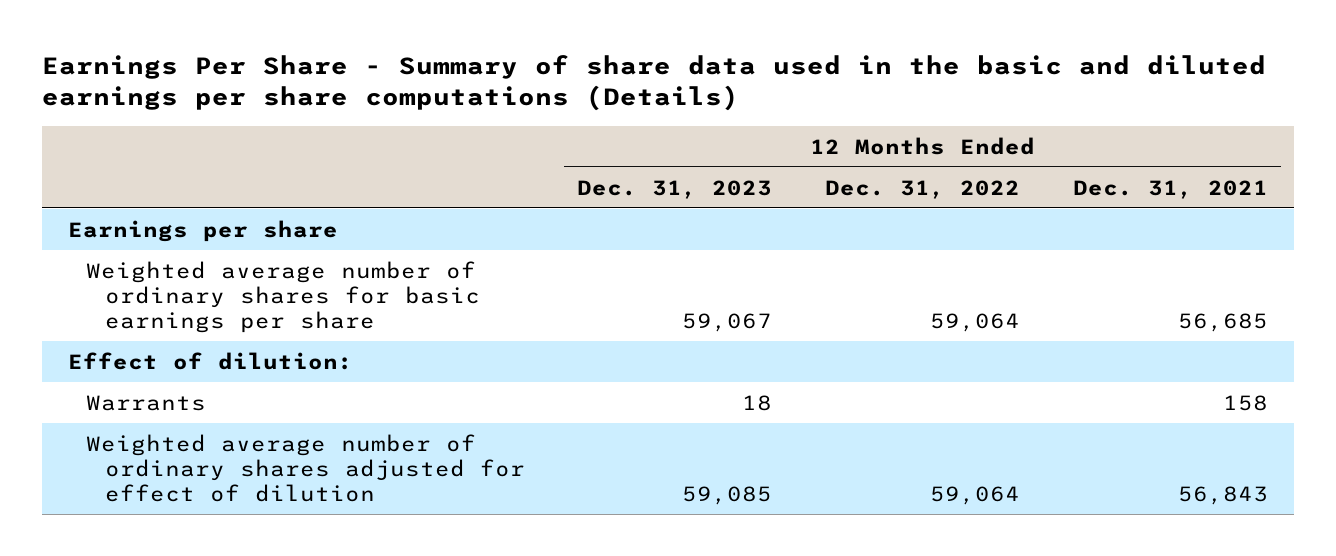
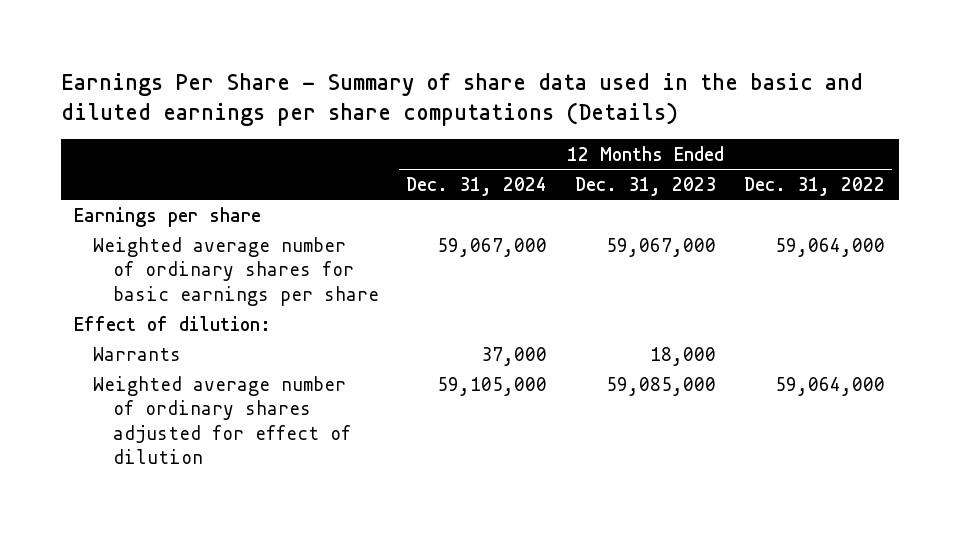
- | 12 Months Ended Dec. 31, 2023 | 12 Months Ended Dec. 31, 2022 | 12 Months Ended Dec. 31, 2021
+ | 12 Months Ended Dec. 31, 2024 | 12 Months Ended Dec. 31, 2023 | 12 Months Ended Dec. 31, 2022
- Weighted average number of ordinary shares for basic earnings per share | 59,067 | 59,064 | 56,685
+ Weighted average number of ordinary shares for basic earnings per share | 59,067,000 | 59,067,000 | 59,064,000
- Warrants | 18 | | 158
- Weighted average number of ordinary shares adjusted for effect of dilution | 59,085 | 59,064 | 56,843
+ Warrants | 37,000 | 18,000 |
+ Weighted average number of ordinary shares adjusted for effect of dilution | 59,105,000 | 59,085,000 | 59,064,000

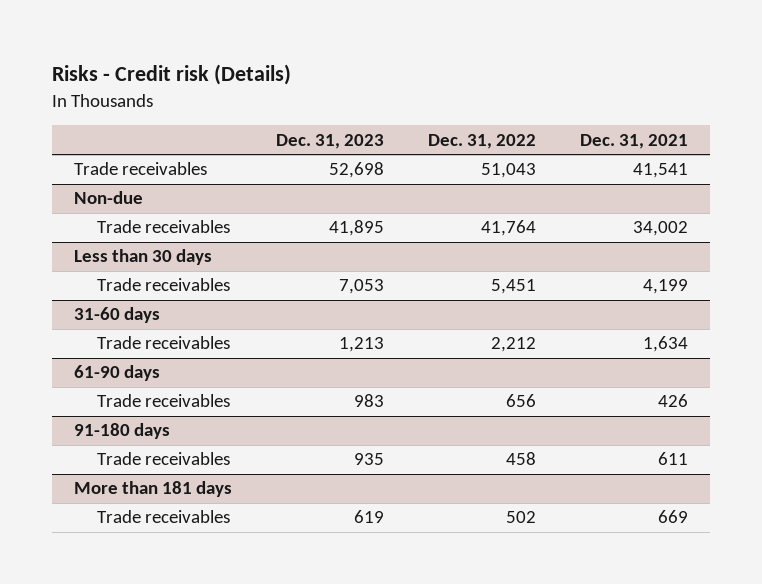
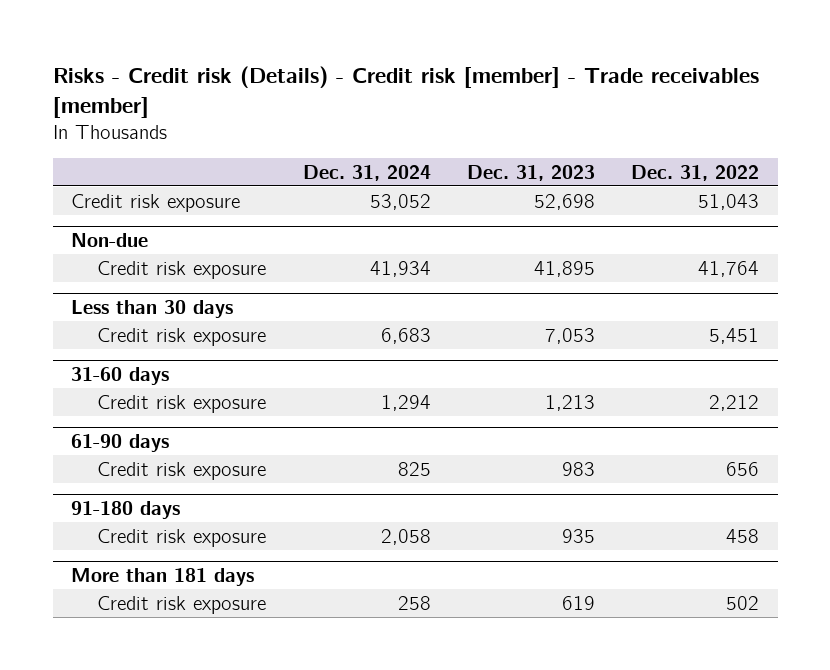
- Risks - Credit risk (Details)
+ Risks - Credit risk (Details) - Credit risk [member] - Trade receivables [member]
- | Dec. 31, 2023 | Dec. 31, 2022 | Dec. 31, 2021
+ | Dec. 31, 2024 | Dec. 31, 2023 | Dec. 31, 2022
- Trade receivables | 52,698 | 51,043 | 41,541
+ Credit risk exposure | 53,052 | 52,698 | 51,043
@ Non-due
- Trade receivables | 41,895 | 41,764 | 34,002
+ Credit risk exposure | 41,934 | 41,895 | 41,764
@ Less than 30 days
- Trade receivables | 7,053 | 5,451 | 4,199
+ Credit risk exposure | 6,683 | 7,053 | 5,451
@ 31-60 days
- Trade receivables | 1,213 | 2,212 | 1,634
+ Credit risk exposure | 1,294 | 1,213 | 2,212
@ 61-90 days
- Trade receivables | 983 | 656 | 426
+ Credit risk exposure | 825 | 983 | 656
@ 91-180 days
- Trade receivables | 935 | 458 | 611
+ Credit risk exposure | 2,058 | 935 | 458
@ More than 181 days
- Trade receivables | 619 | 502 | 669
+ Credit risk exposure | 258 | 619 | 502

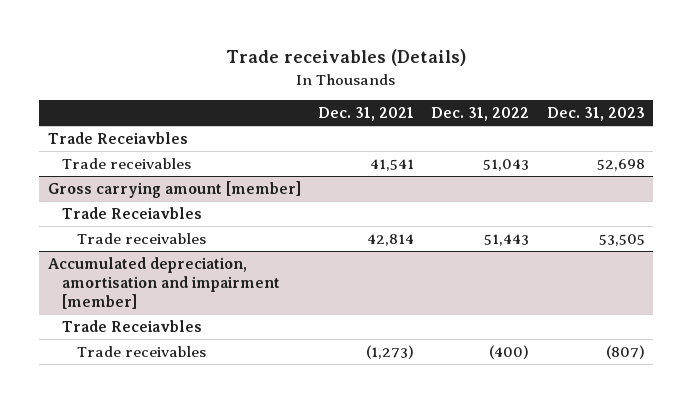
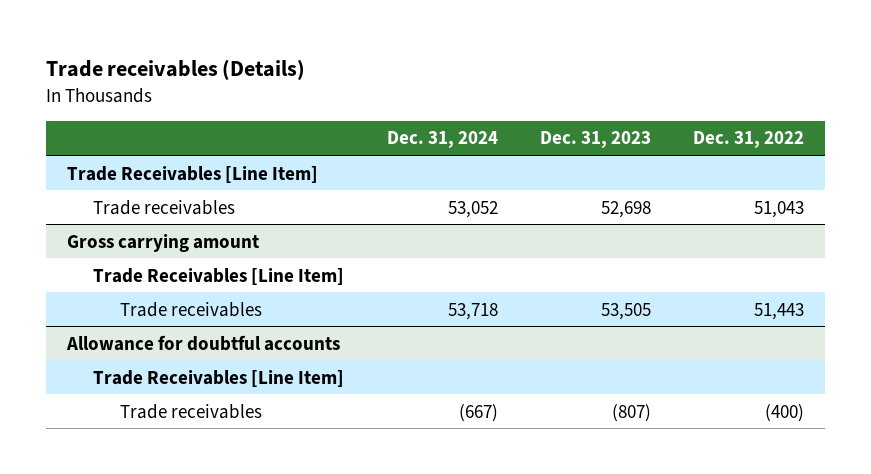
- | Dec. 31, 2021 | Dec. 31, 2022 | Dec. 31, 2023
+ | Dec. 31, 2024 | Dec. 31, 2023 | Dec. 31, 2022
- Trade Receiavbles
+ Trade Receivables [Line Item]
- Gross carrying amount [member]
- Trade Receiavbles
+ Gross carrying amount
+ Trade Receivables [Line Item]
- Accumulated depreciation, amortisation and impairment [member]
- Trade Receiavbles
+ Allowance for doubtful accounts
+ Trade Receivables [Line Item]

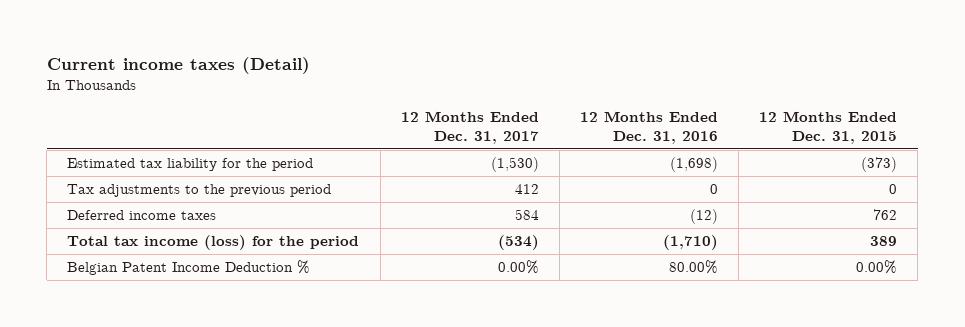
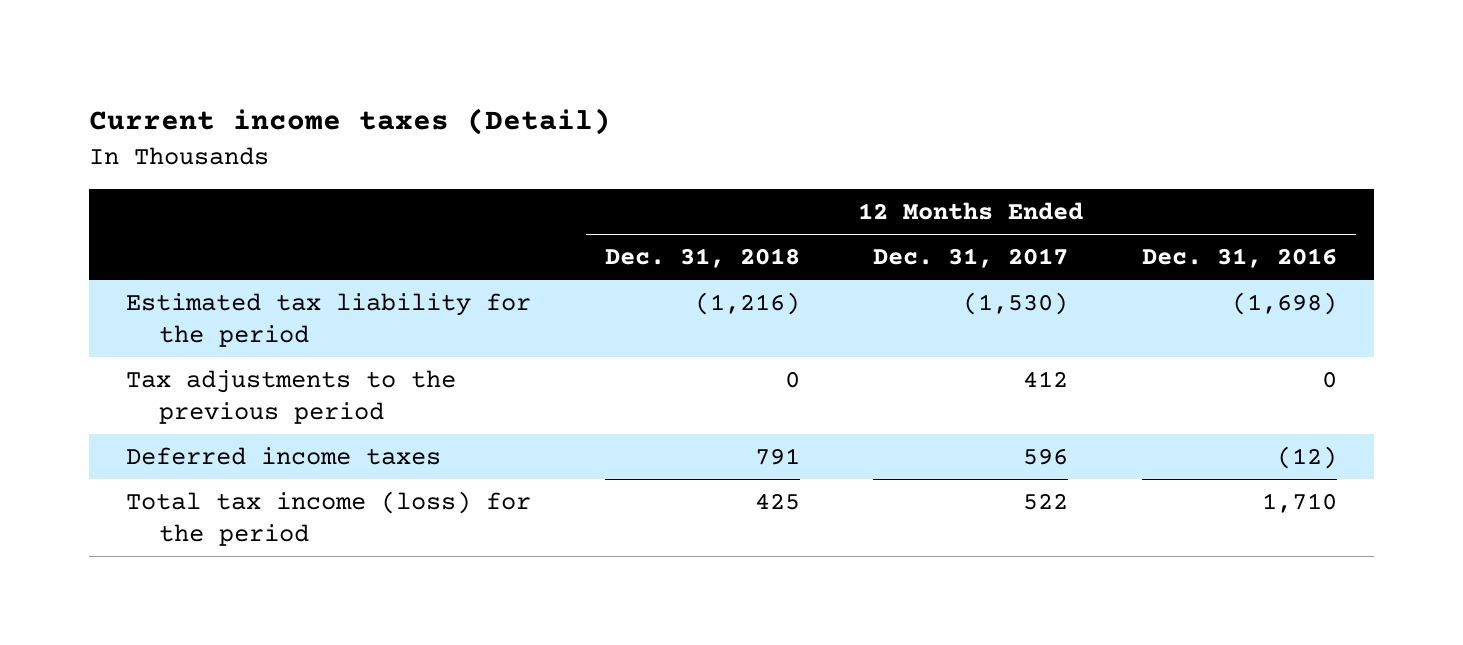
- | 12 Months Ended Dec. 31, 2017 | 12 Months Ended Dec. 31, 2016 | 12 Months Ended Dec. 31, 2015
+ | 12 Months Ended Dec. 31, 2018 | 12 Months Ended Dec. 31, 2017 | 12 Months Ended Dec. 31, 2016
- Deferred income taxes | 584 | (12) | 762
- Total tax income (loss) for the period | (534) | (1,710) | 389
- Belgian Patent Income Deduction % | 0.00% | 80.00% | 0.00%
+ Deferred income taxes | 791 | 596 | (12)
+ Total tax income (loss) for the period | 425 | 522 | 1,710

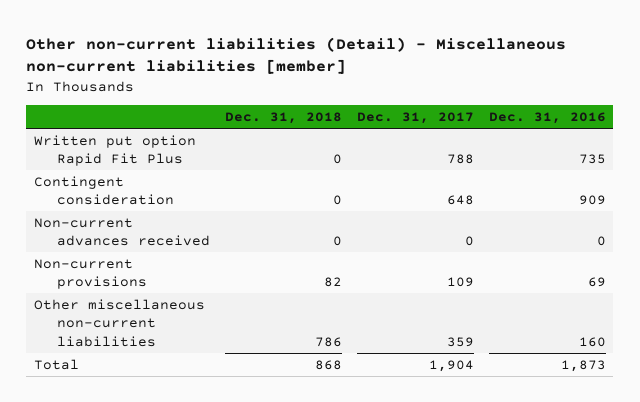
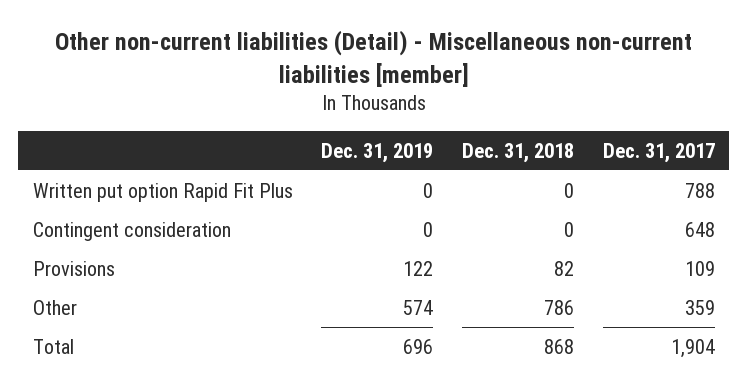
- | Dec. 31, 2018 | Dec. 31, 2017 | Dec. 31, 2016
+ | Dec. 31, 2019 | Dec. 31, 2018 | Dec. 31, 2017
- Non-current advances received | 0 | 0 | 0
- Non-current provisions | 82 | 109 | 69
- Other miscellaneous non-current liabilities | 786 | 359 | 160
+ Provisions | 122 | 82 | 109
+ Other | 574 | 786 | 359

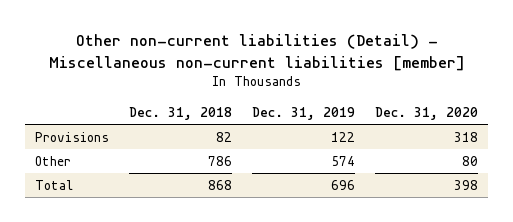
- | Dec. 31, 2019 | Dec. 31, 2018 | Dec. 31, 2017
+ | Dec. 31, 2018 | Dec. 31, 2019 | Dec. 31, 2020
- Written put option Rapid Fit Plus | 0 | 0 | 788
- Contingent consideration | 0 | 0 | 648

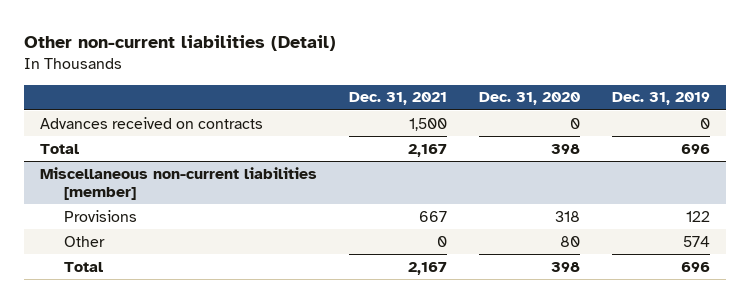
- Other non-current liabilities (Detail) - Miscellaneous non-current liabilities [member]
+ Other non-current liabilities (Detail)
- | Dec. 31, 2018 | Dec. 31, 2019 | Dec. 31, 2020
+ | Dec. 31, 2021 | Dec. 31, 2020 | Dec. 31, 2019
+ Advances received on contracts | 1,500 | 0 | 0
+ Total | 2,167 | 398 | 696
+ Miscellaneous non-current liabilities [member]

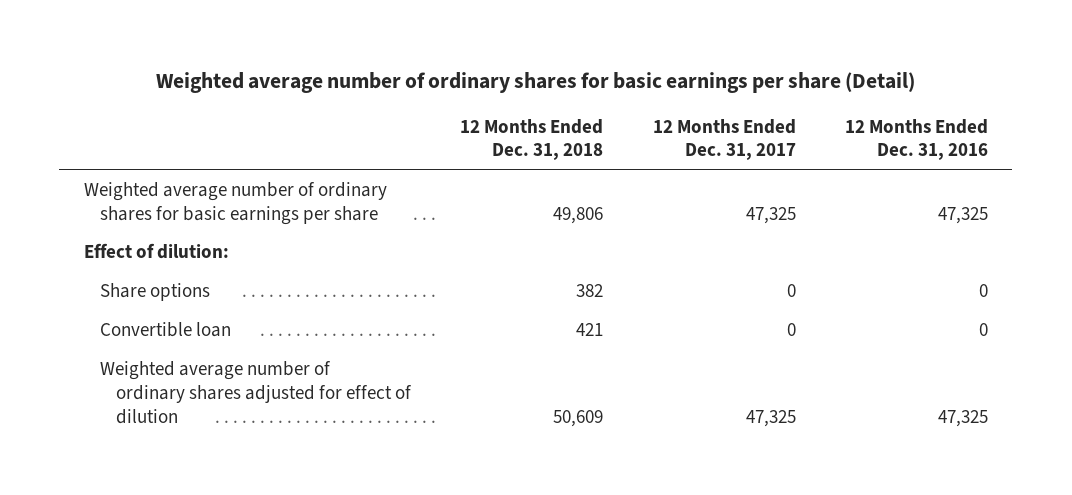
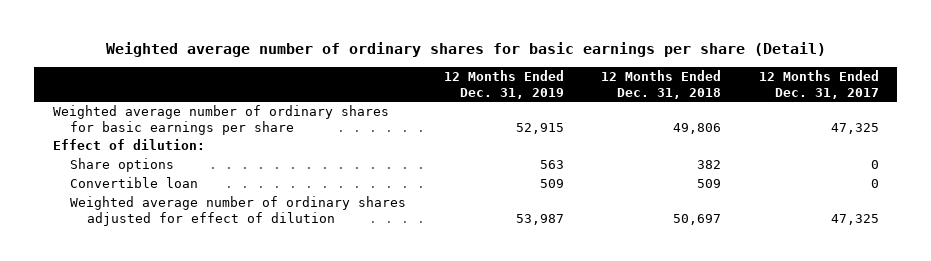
- | 12 Months Ended Dec. 31, 2018 | 12 Months Ended Dec. 31, 2017 | 12 Months Ended Dec. 31, 2016
+ | 12 Months Ended Dec. 31, 2019 | 12 Months Ended Dec. 31, 2018 | 12 Months Ended Dec. 31, 2017
- Convertible loan | 421 | 0 | 0
- Weighted average number of ordinary shares adjusted for effect of dilution | 50,609 | 47,325 | 47,325
+ Convertible loan | 509 | 509 | 0
+ Weighted average number of ordinary shares adjusted for effect of dilution | 53,987 | 50,697 | 47,325

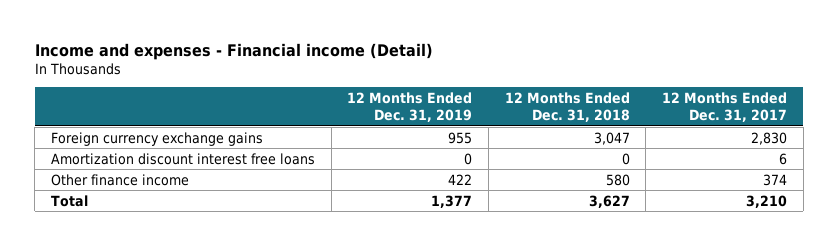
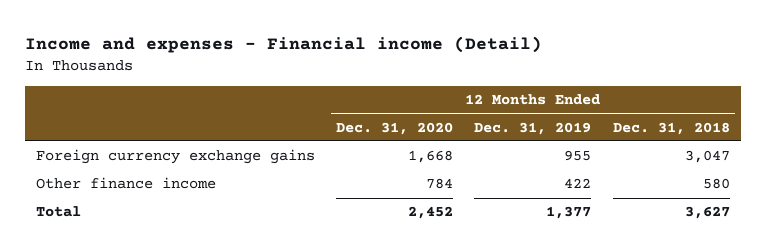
- | 12 Months Ended Dec. 31, 2019 | 12 Months Ended Dec. 31, 2018 | 12 Months Ended Dec. 31, 2017
+ | 12 Months Ended Dec. 31, 2020 | 12 Months Ended Dec. 31, 2019 | 12 Months Ended Dec. 31, 2018
- Amortization discount interest free loans | 0 | 0 | 6

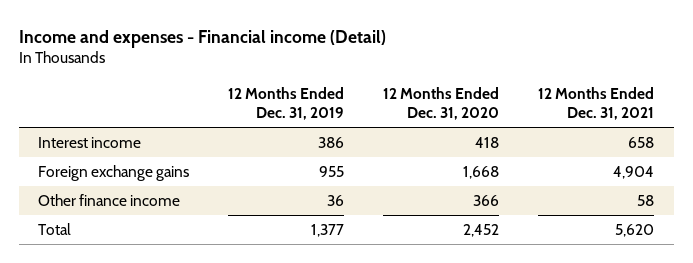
- | 12 Months Ended Dec. 31, 2020 | 12 Months Ended Dec. 31, 2019 | 12 Months Ended Dec. 31, 2018
+ | 12 Months Ended Dec. 31, 2019 | 12 Months Ended Dec. 31, 2020 | 12 Months Ended Dec. 31, 2021
- Foreign currency exchange gains | 1,668 | 955 | 3,047
- Other finance income | 784 | 422 | 580
+ Interest income | 386 | 418 | 658
+ Foreign exchange gains | 955 | 1,668 | 4,904
+ Other finance income | 36 | 366 | 58

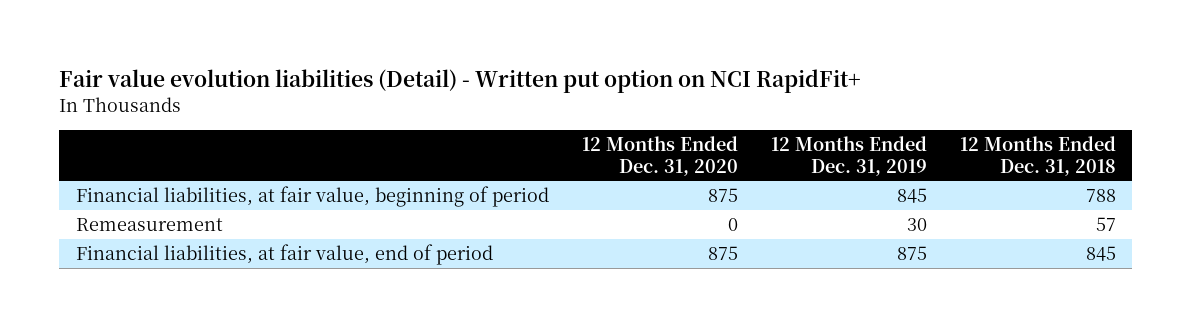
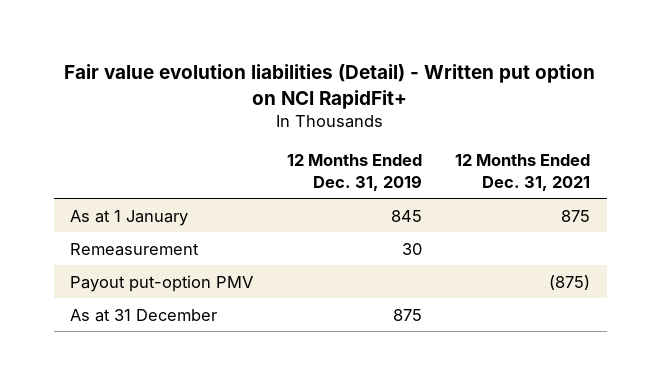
- | 12 Months Ended Dec. 31, 2020 | 12 Months Ended Dec. 31, 2019 | 12 Months Ended Dec. 31, 2018
+ | 12 Months Ended Dec. 31, 2019 | 12 Months Ended Dec. 31, 2021
- Financial liabilities, at fair value, beginning of period | 875 | 845 | 788
+ As at 1 January | 845 | 875
- Financial liabilities, at fair value, end of period | 875 | 875 | 845
+ Payout put-option PMV | | (875)
+ As at 31 December | 875 |

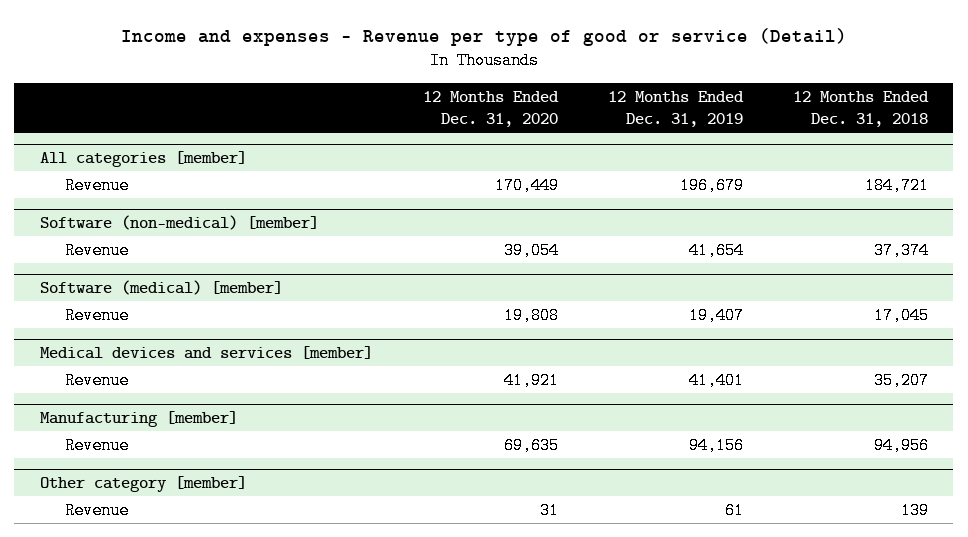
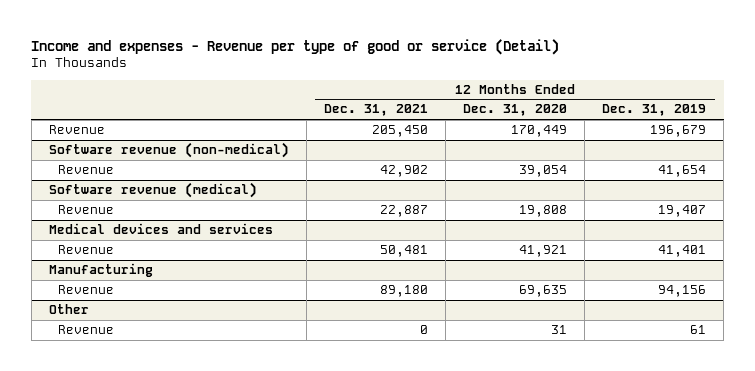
- | 12 Months Ended Dec. 31, 2020 | 12 Months Ended Dec. 31, 2019 | 12 Months Ended Dec. 31, 2018
+ | 12 Months Ended Dec. 31, 2021 | 12 Months Ended Dec. 31, 2020 | 12 Months Ended Dec. 31, 2019
- All categories [member]
- Software (non-medical) [member]
+ Software revenue (non-medical)
- Software (medical) [member]
+ Software revenue (medical)
- Medical devices and services [member]
+ Medical devices and services
- Manufacturing [member]
+ Manufacturing
- Other category [member]
+ Other

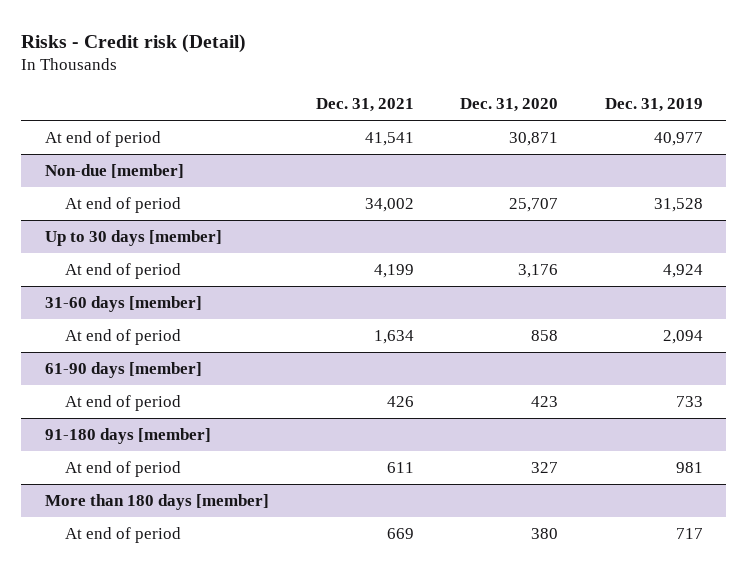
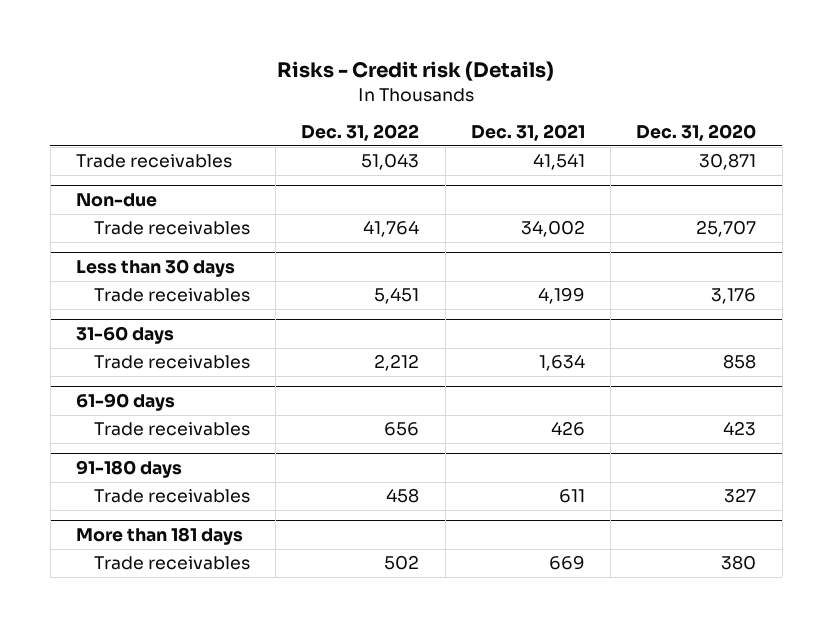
- Risks - Credit risk (Detail)
+ Risks - Credit risk (Details)
- | Dec. 31, 2021 | Dec. 31, 2020 | Dec. 31, 2019
+ | Dec. 31, 2022 | Dec. 31, 2021 | Dec. 31, 2020
- At end of period | 41,541 | 30,871 | 40,977
- Non-due [member]
- At end of period | 34,002 | 25,707 | 31,528
- Up to 30 days [member]
- At end of period | 4,199 | 3,176 | 4,924
- 31-60 days [member]
- At end of period | 1,634 | 858 | 2,094
- 61-90 days [member]
- At end of period | 426 | 423 | 733
- 91-180 days [member]
- At end of period | 611 | 327 | 981
- More than 180 days [member]
- At end of period | 669 | 380 | 717
+ Trade receivables | 51,043 | 41,541 | 30,871
+ Non-due
+ Trade receivables | 41,764 | 34,002 | 25,707
+ Less than 30 days
+ Trade receivables | 5,451 | 4,199 | 3,176
+ 31-60 days
+ Trade receivables | 2,212 | 1,634 | 858
+ 61-90 days
+ Trade receivables | 656 | 426 | 423
+ 91-180 days
+ Trade receivables | 458 | 611 | 327
+ More than 181 days
+ Trade receivables | 502 | 669 | 380

